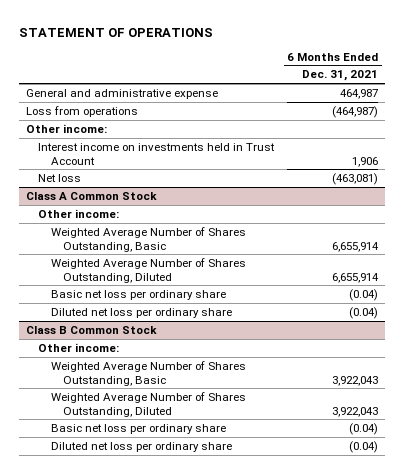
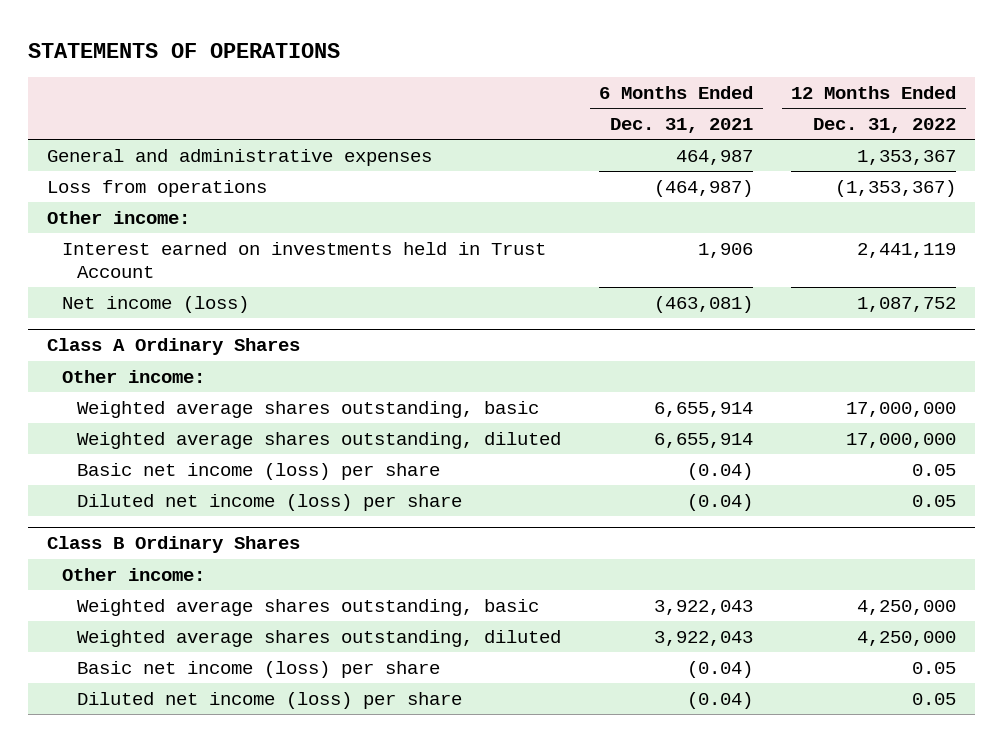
- STATEMENT OF OPERATIONS
+ STATEMENTS OF OPERATIONS
- | 6 Months Ended Dec. 31, 2021
+ | 6 Months Ended Dec. 31, 2021 | 12 Months Ended Dec. 31, 2022
- General and administrative expense | 464,987
+ General and administrative expenses | 464,987 | 1,353,367
- Interest income on investments held in Trust Account | 1,906
- Net loss | (463,081)
- Class A Common Stock
+ Interest earned on investments held in Trust Account | 1,906 | 2,441,119
+ Net income (loss) | (463,081) | 1,087,752
+ Class A Ordinary Shares
- Weighted Average Number of Shares Outstanding, Basic | 6,655,914
- Weighted Average Number of Shares Outstanding, Diluted | 6,655,914
- Basic net loss per ordinary share | (0.04)
- Diluted net loss per ordinary share | (0.04)
- Class B Common Stock
+ Weighted average shares outstanding, basic | 6,655,914 | 17,000,000
+ Weighted average shares outstanding, diluted | 6,655,914 | 17,000,000
+ Basic net income (loss) per share | (0.04) | 0.05
+ Diluted net income (loss) per share | (0.04) | 0.05
+ Class B Ordinary Shares
- Weighted Average Number of Shares Outstanding, Basic | 3,922,043
- Weighted Average Number of Shares Outstanding, Diluted | 3,922,043
- Basic net loss per ordinary share | (0.04)
- Diluted net loss per ordinary share | (0.04)
+ Weighted average shares outstanding, basic | 3,922,043 | 4,250,000
+ Weighted average shares outstanding, diluted | 3,922,043 | 4,250,000
+ Basic net income (loss) per share | (0.04) | 0.05
+ Diluted net income (loss) per share | (0.04) | 0.05

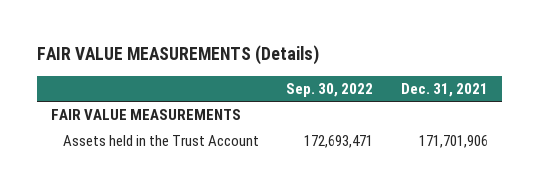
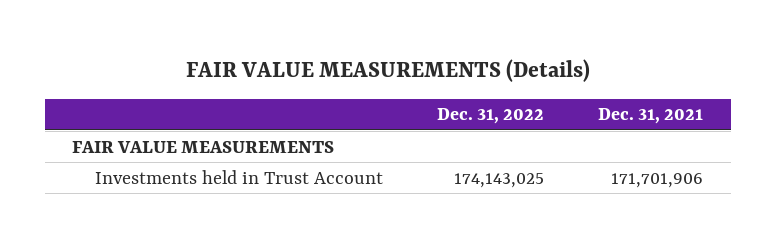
- | Sep. 30, 2022 | Dec. 31, 2021
+ | Dec. 31, 2022 | Dec. 31, 2021
- Assets held in the Trust Account | 172,693,471 | 171,701,906
+ Investments held in Trust Account | 174,143,025 | 171,701,906

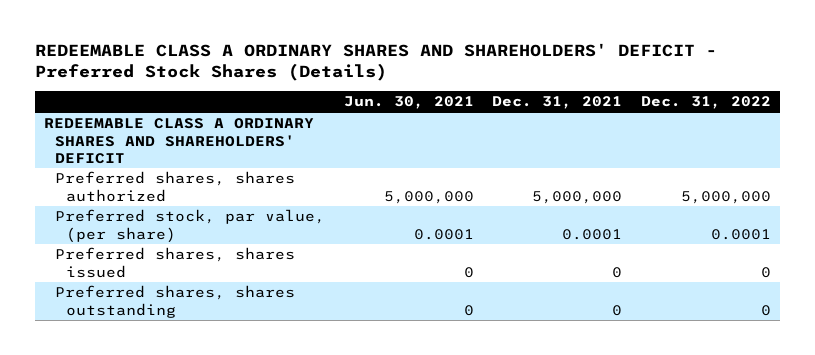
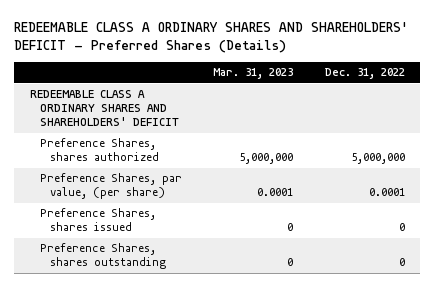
- REDEEMABLE CLASS A ORDINARY SHARES AND SHAREHOLDERS' DEFICIT - Preferred Stock Shares (Details)
+ REDEEMABLE CLASS A ORDINARY SHARES AND SHAREHOLDERS' DEFICIT - Preferred Shares (Details)
- | Jun. 30, 2021 | Dec. 31, 2021 | Dec. 31, 2022
+ | Mar. 31, 2023 | Dec. 31, 2022
- Preferred shares, shares authorized | 5,000,000 | 5,000,000 | 5,000,000
- Preferred stock, par value, (per share) | 0.0001 | 0.0001 | 0.0001
- Preferred shares, shares issued | 0 | 0 | 0
- Preferred shares, shares outstanding | 0 | 0 | 0
+ Preference Shares, shares authorized | 5,000,000 | 5,000,000
+ Preference Shares, par value, (per share) | 0.0001 | 0.0001
+ Preference Shares, shares issued | 0 | 0
+ Preference Shares, shares outstanding | 0 | 0

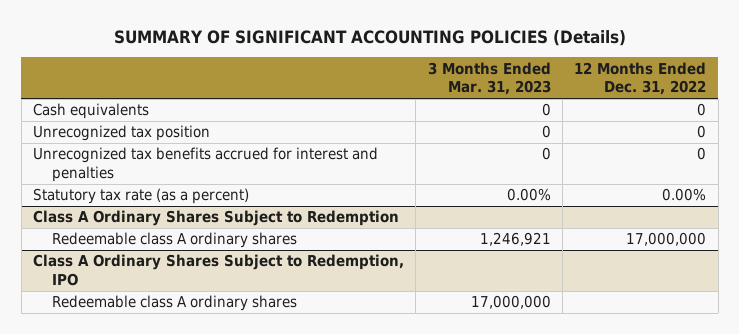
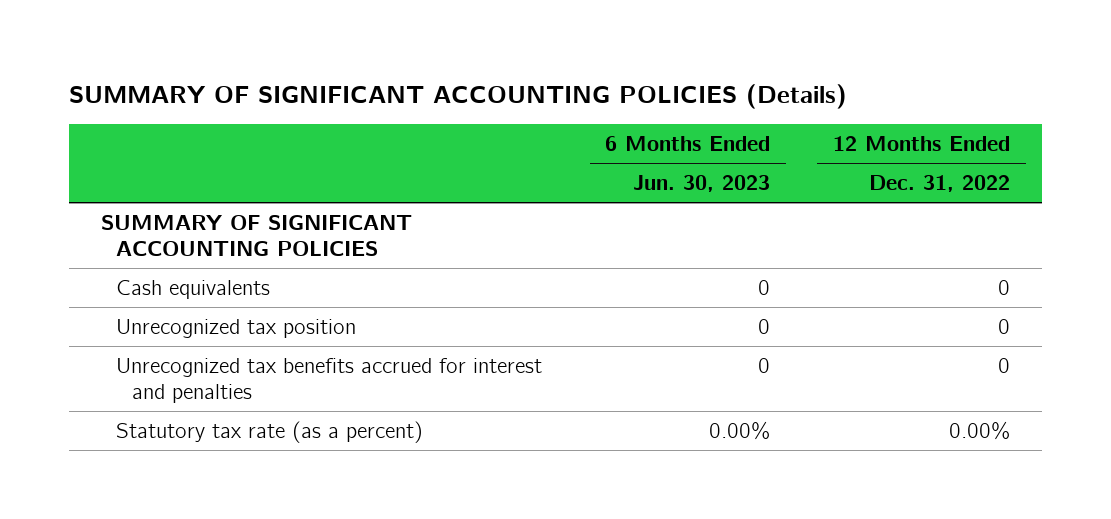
- | 3 Months Ended Mar. 31, 2023 | 12 Months Ended Dec. 31, 2022
+ | 6 Months Ended Jun. 30, 2023 | 12 Months Ended Dec. 31, 2022
+ SUMMARY OF SIGNIFICANT ACCOUNTING POLICIES
- Class A Ordinary Shares Subject to Redemption
- Redeemable class A ordinary shares | 1,246,921 | 17,000,000
- Class A Ordinary Shares Subject to Redemption, IPO
- Redeemable class A ordinary shares | 17,000,000 |

